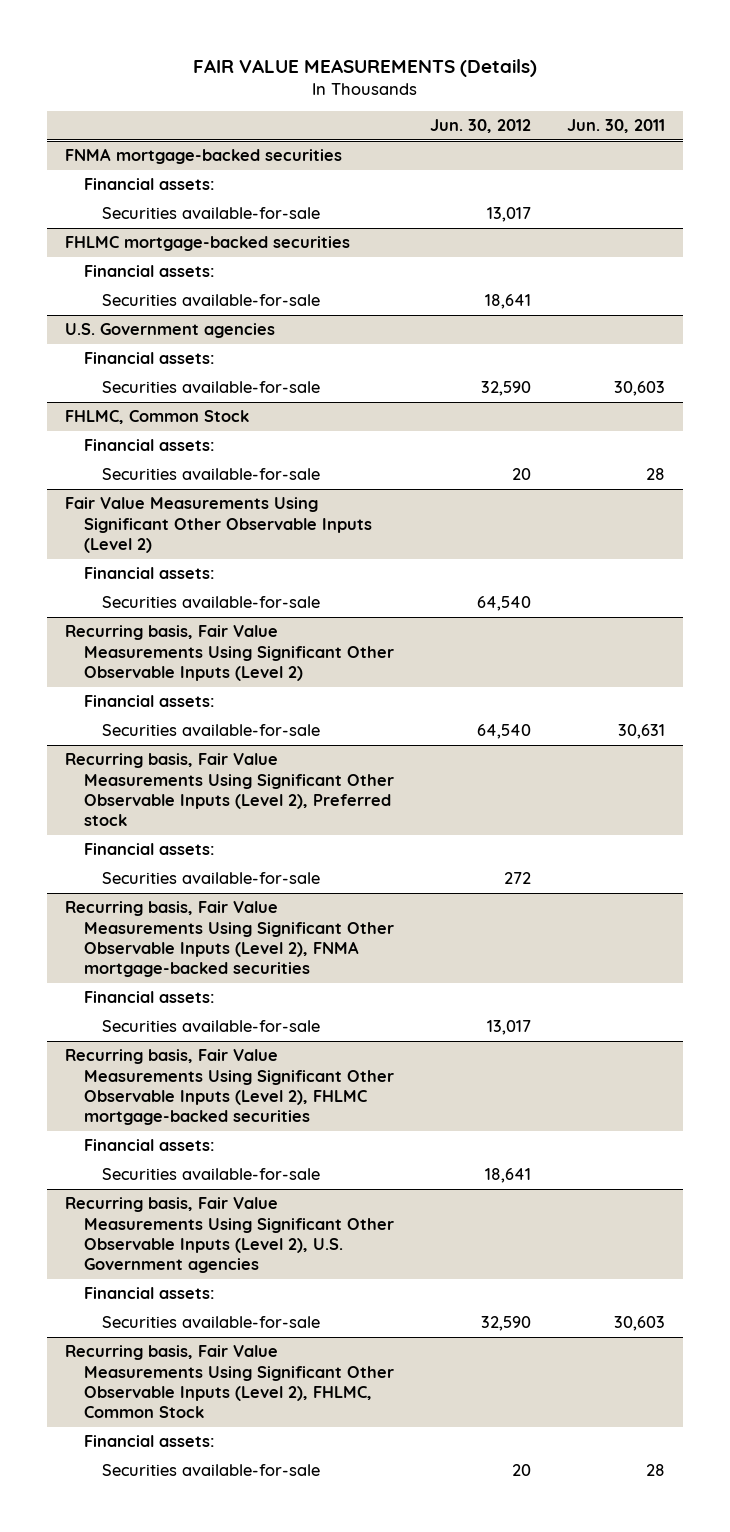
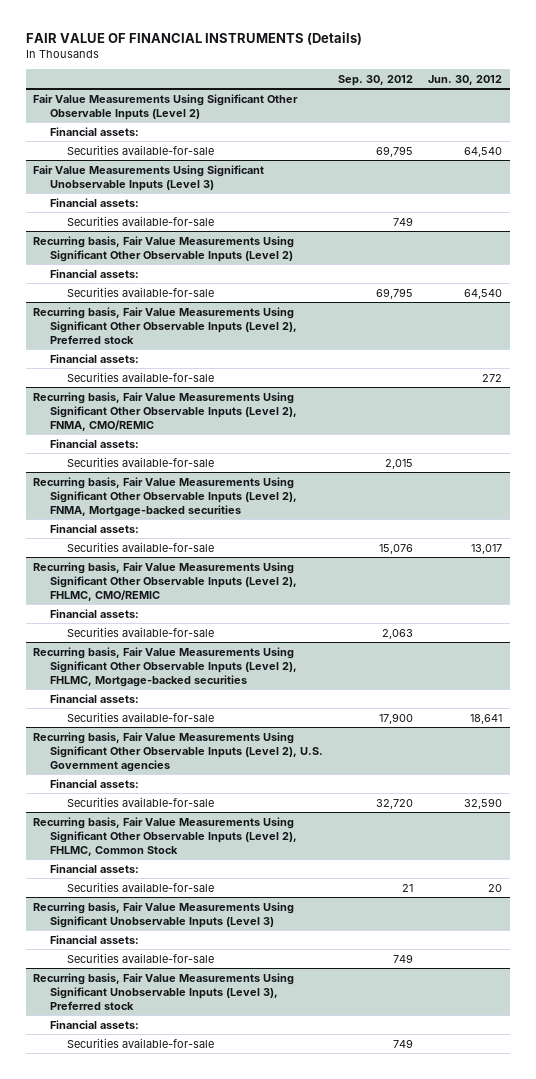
- FAIR VALUE MEASUREMENTS (Details)
+ FAIR VALUE OF FINANCIAL INSTRUMENTS (Details)
- | Jun. 30, 2012 | Jun. 30, 2011
+ | Sep. 30, 2012 | Jun. 30, 2012
- FNMA mortgage-backed securities
- Financial assets:
- Securities available-for-sale | 13,017 |
- FHLMC mortgage-backed securities
- Financial assets:
- Securities available-for-sale | 18,641 |
- U.S. Government agencies
- Financial assets:
- Securities available-for-sale | 32,590 | 30,603
- FHLMC, Common Stock
- Financial assets:
- Securities available-for-sale | 20 | 28
+ Fair Value Measurements Using Significant Unobservable Inputs (Level 3)
+ Financial assets:
+ Securities available-for-sale | 749 |
- Recurring basis, Fair Value Measurements Using Significant Other Observable Inputs (Level 2), FNMA mortgage-backed securities
+ Recurring basis, Fair Value Measurements Using Significant Other Observable Inputs (Level 2), FNMA, CMO/REMIC
+ Financial assets:
+ Securities available-for-sale | 2,015 |
+ Recurring basis, Fair Value Measurements Using Significant Other Observable Inputs (Level 2), FNMA, Mortgage-backed securities
- Recurring basis, Fair Value Measurements Using Significant Other Observable Inputs (Level 2), FHLMC mortgage-backed securities
+ Recurring basis, Fair Value Measurements Using Significant Other Observable Inputs (Level 2), FHLMC, CMO/REMIC
+ Financial assets:
+ Securities available-for-sale | 2,063 |
+ Recurring basis, Fair Value Measurements Using Significant Other Observable Inputs (Level 2), FHLMC, Mortgage-backed securities
+ Recurring basis, Fair Value Measurements Using Significant Unobservable Inputs (Level 3)
+ Financial assets:
+ Securities available-for-sale | 749 |
+ Recurring basis, Fair Value Measurements Using Significant Unobservable Inputs (Level 3), Preferred stock
+ Financial assets:
+ Securities available-for-sale | 749 |

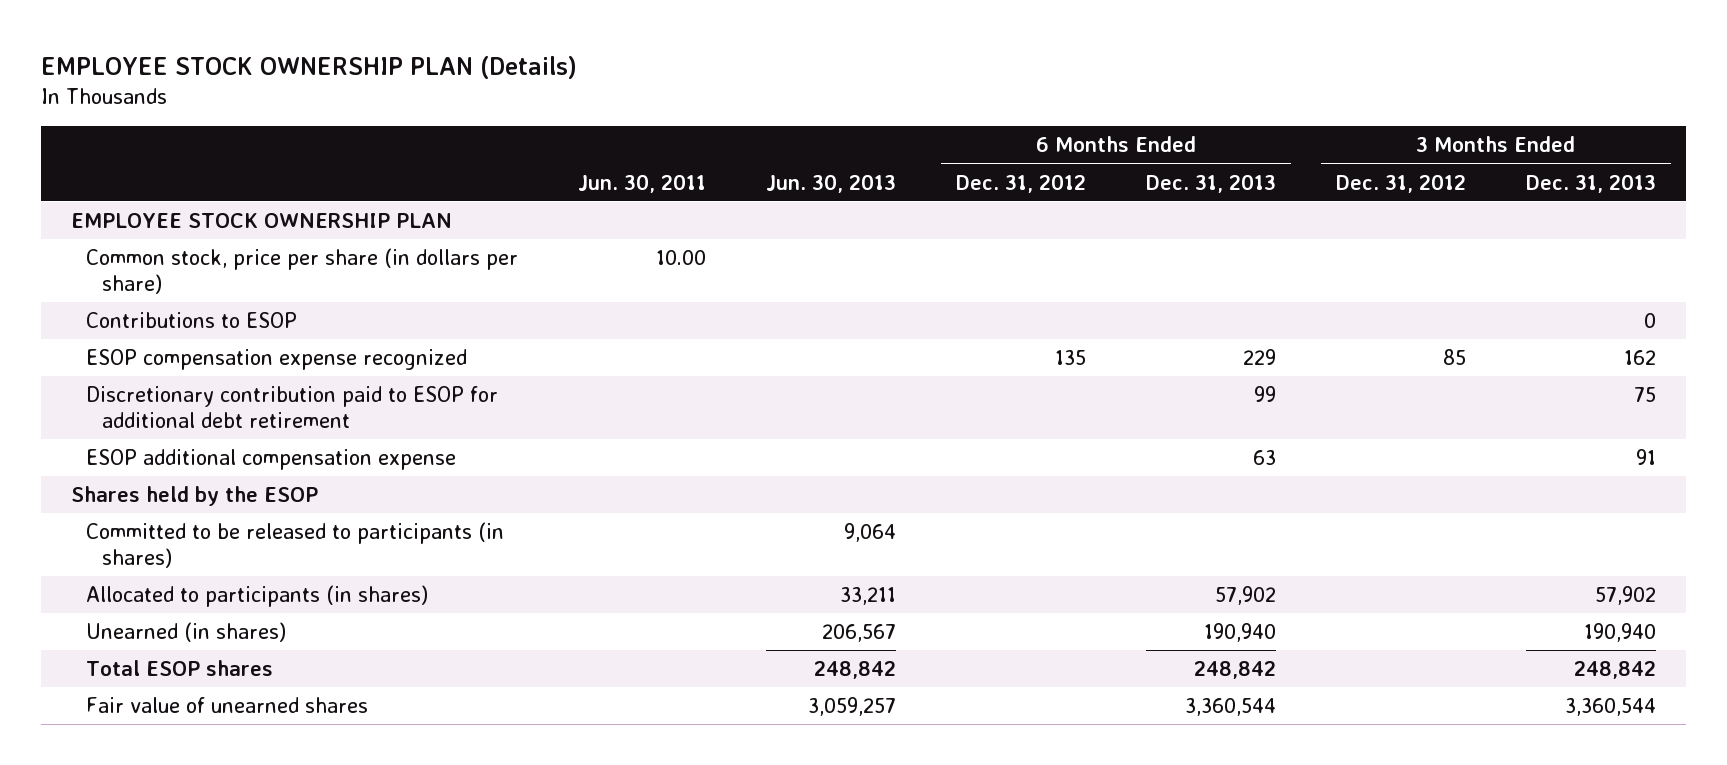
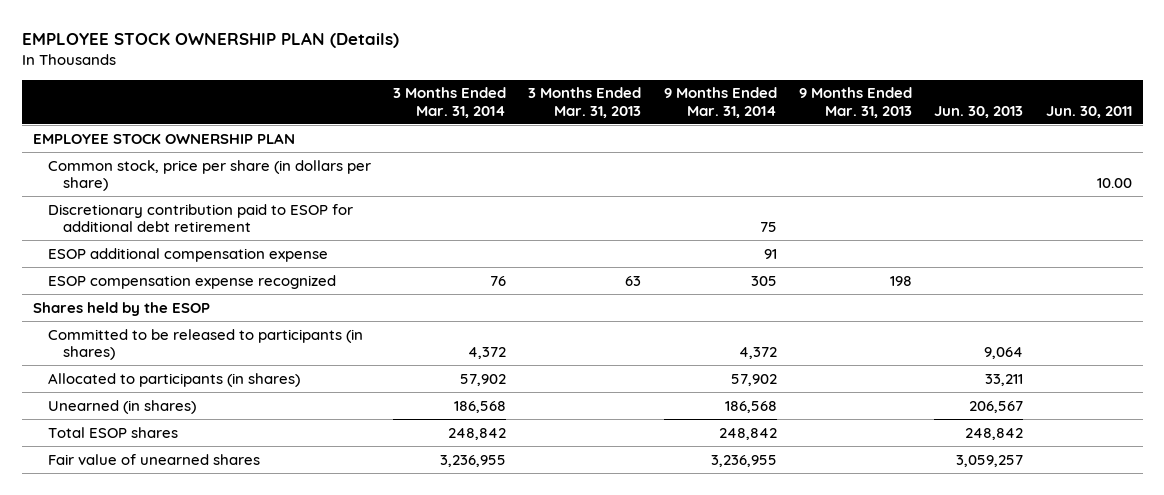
- | Jun. 30, 2011 | Jun. 30, 2013 | 6 Months Ended Dec. 31, 2012 | 6 Months Ended Dec. 31, 2013 | 3 Months Ended Dec. 31, 2012 | 3 Months Ended Dec. 31, 2013
+ | 3 Months Ended Mar. 31, 2014 | 3 Months Ended Mar. 31, 2013 | 9 Months Ended Mar. 31, 2014 | 9 Months Ended Mar. 31, 2013 | Jun. 30, 2013 | Jun. 30, 2011
- Contributions to ESOP | | | | | | 0
moved down: ESOP compensation expense recognized | 76 | 63 | 305 | 198 | |

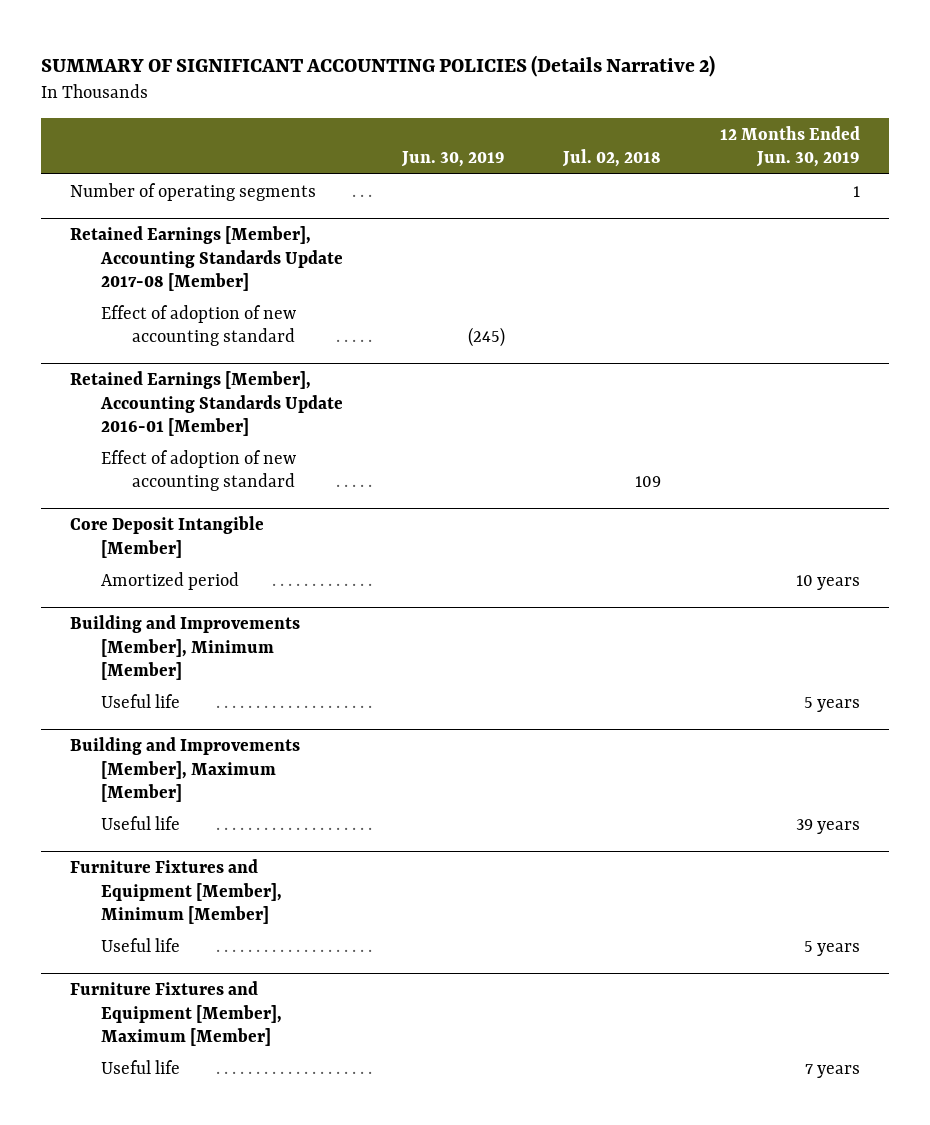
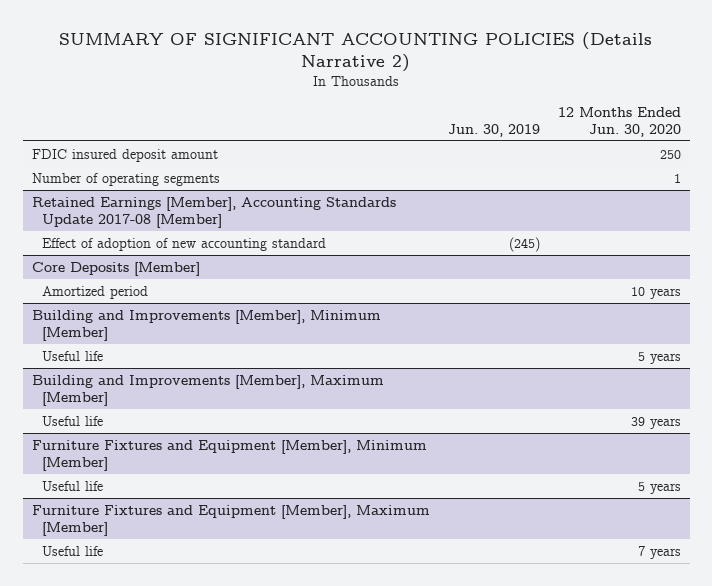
- | Jun. 30, 2019 | Jul. 02, 2018 | 12 Months Ended Jun. 30, 2019
+ | Jun. 30, 2019 | 12 Months Ended Jun. 30, 2020
+ FDIC insured deposit amount | | 250
- Retained Earnings [Member], Accounting Standards Update 2016-01 [Member]
- Effect of adoption of new accounting standard | | 109 |
- Core Deposit Intangible [Member]
+ Core Deposits [Member]

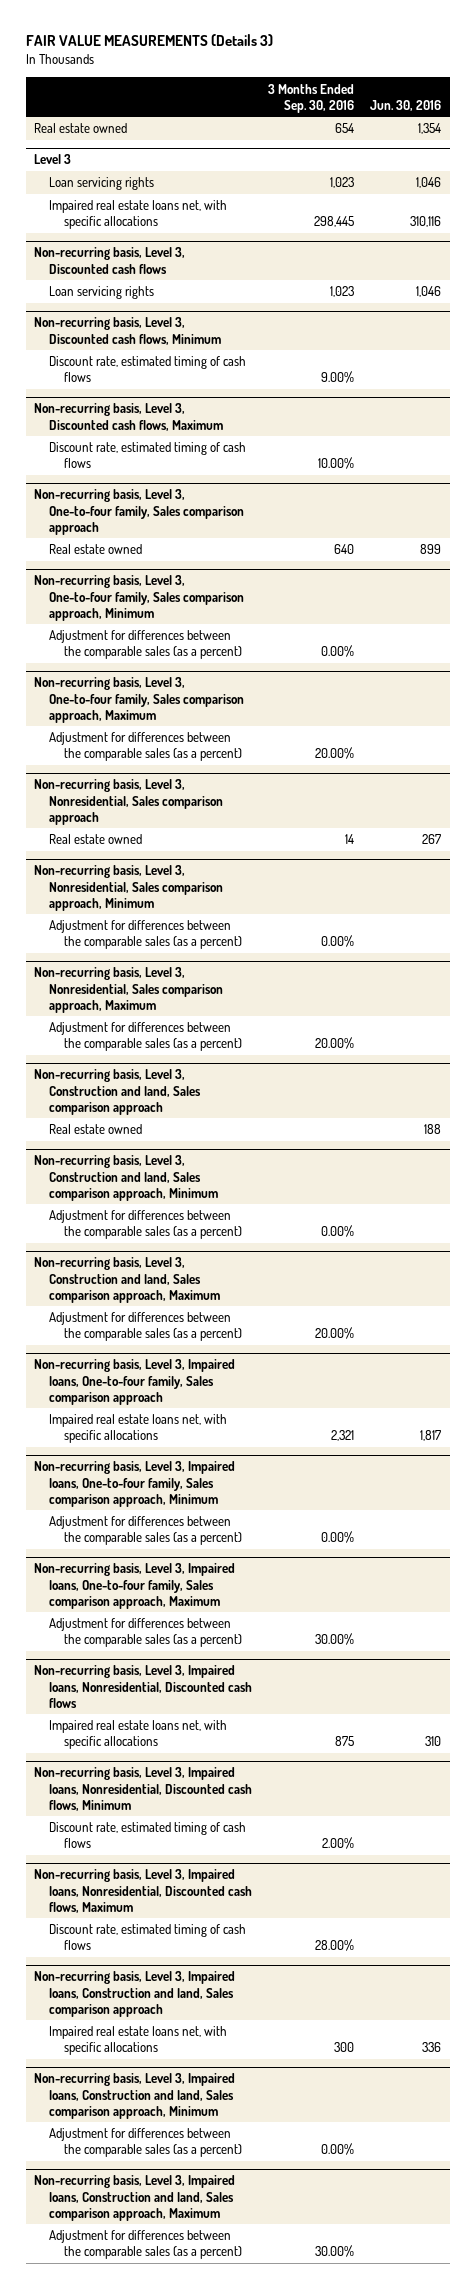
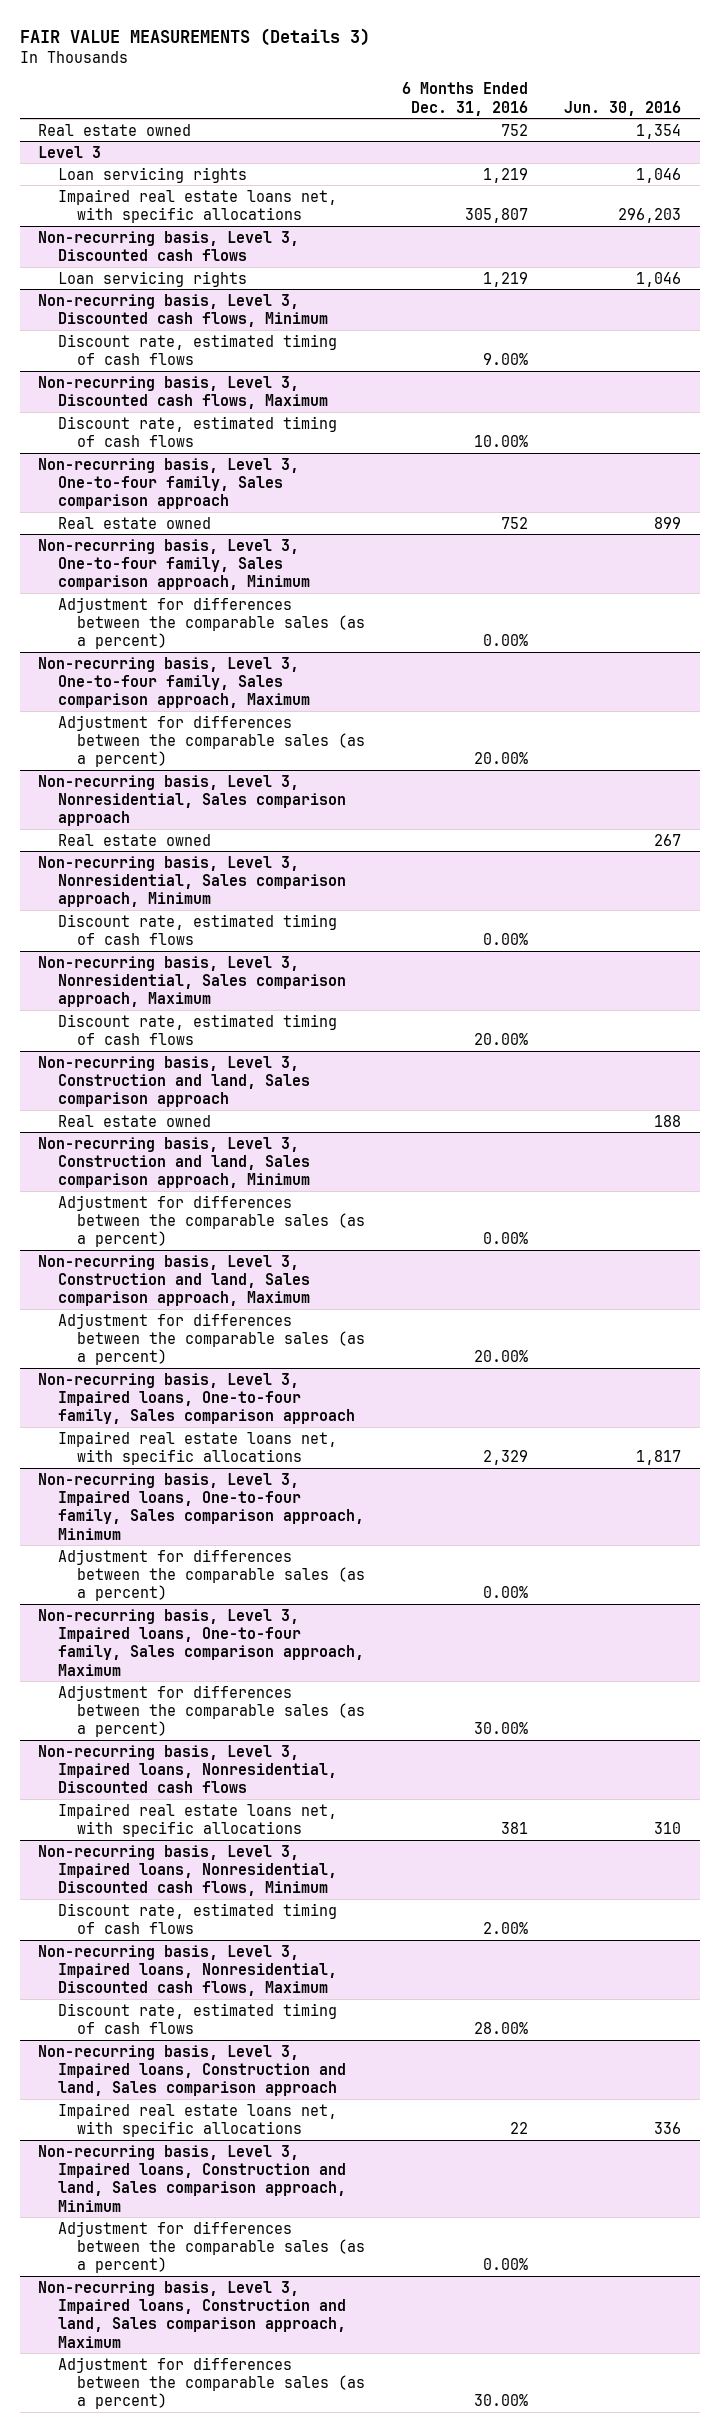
- | 3 Months Ended Sep. 30, 2016 | Jun. 30, 2016
+ | 6 Months Ended Dec. 31, 2016 | Jun. 30, 2016
@ Level 3
- Impaired real estate loans net, with specific allocations | 298,445 | 310,116
+ Impaired real estate loans net, with specific allocations | 305,807 | 296,203
@ Non-recurring basis, Level 3, Nonresidential, Sales comparison approach, Minimum
- Adjustment for differences between the comparable sales (as a percent) | 0.00% |
+ Discount rate, estimated timing of cash flows | 0.00% |
@ Non-recurring basis, Level 3, Nonresidential, Sales comparison approach, Maximum
- Adjustment for differences between the comparable sales (as a percent) | 20.00% |
+ Discount rate, estimated timing of cash flows | 20.00% |

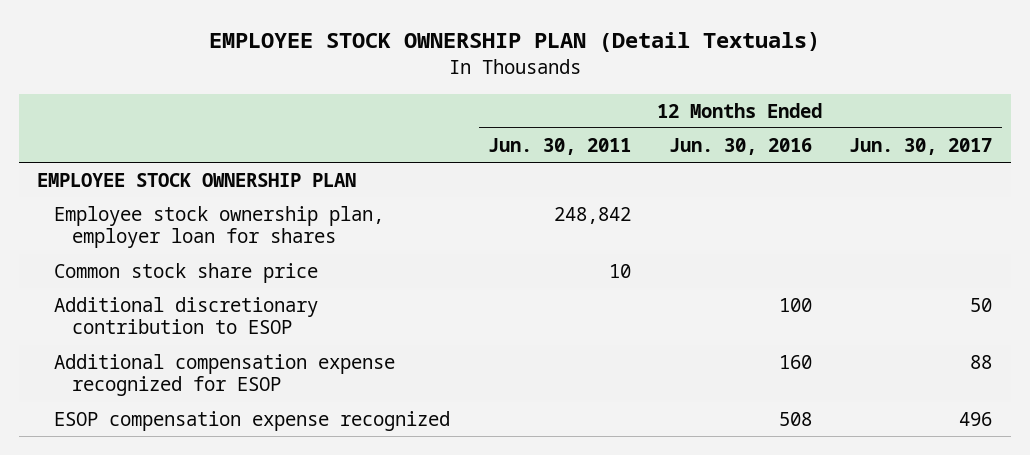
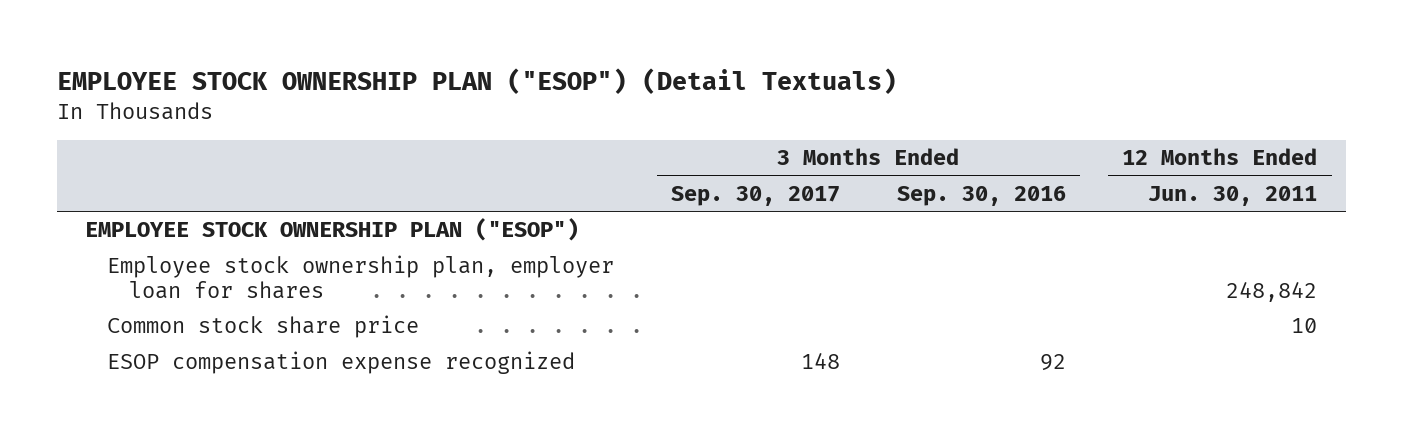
- EMPLOYEE STOCK OWNERSHIP PLAN (Detail Textuals)
+ EMPLOYEE STOCK OWNERSHIP PLAN ("ESOP") (Detail Textuals)
- | 12 Months Ended Jun. 30, 2011 | 12 Months Ended Jun. 30, 2016 | 12 Months Ended Jun. 30, 2017
+ | 3 Months Ended Sep. 30, 2017 | 3 Months Ended Sep. 30, 2016 | 12 Months Ended Jun. 30, 2011
- EMPLOYEE STOCK OWNERSHIP PLAN
+ EMPLOYEE STOCK OWNERSHIP PLAN ("ESOP")
- Additional discretionary contribution to ESOP | | 100 | 50
- Additional compensation expense recognized for ESOP | | 160 | 88

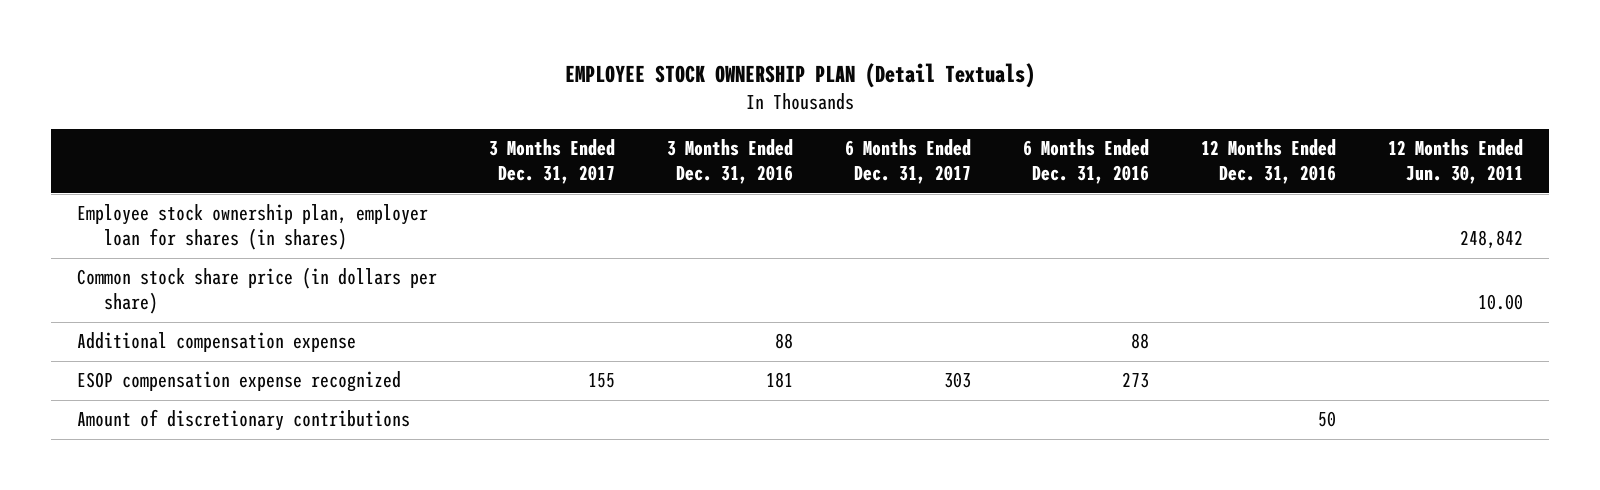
- EMPLOYEE STOCK OWNERSHIP PLAN ("ESOP") (Detail Textuals)
+ EMPLOYEE STOCK OWNERSHIP PLAN (Detail Textuals)
- | 3 Months Ended Sep. 30, 2017 | 3 Months Ended Sep. 30, 2016 | 12 Months Ended Jun. 30, 2011
+ | 3 Months Ended Dec. 31, 2017 | 3 Months Ended Dec. 31, 2016 | 6 Months Ended Dec. 31, 2017 | 6 Months Ended Dec. 31, 2016 | 12 Months Ended Dec. 31, 2016 | 12 Months Ended Jun. 30, 2011
- EMPLOYEE STOCK OWNERSHIP PLAN ("ESOP")
- Employee stock ownership plan, employer loan for shares | | | 248,842
- Common stock share price | | | 10
+ Employee stock ownership plan, employer loan for shares (in shares) | | | | | | 248,842
+ Common stock share price (in dollars per share) | | | | | | 10.00
+ Additional compensation expense | | 88 | | 88 | |
+ Amount of discretionary contributions | | | | | 50 |

